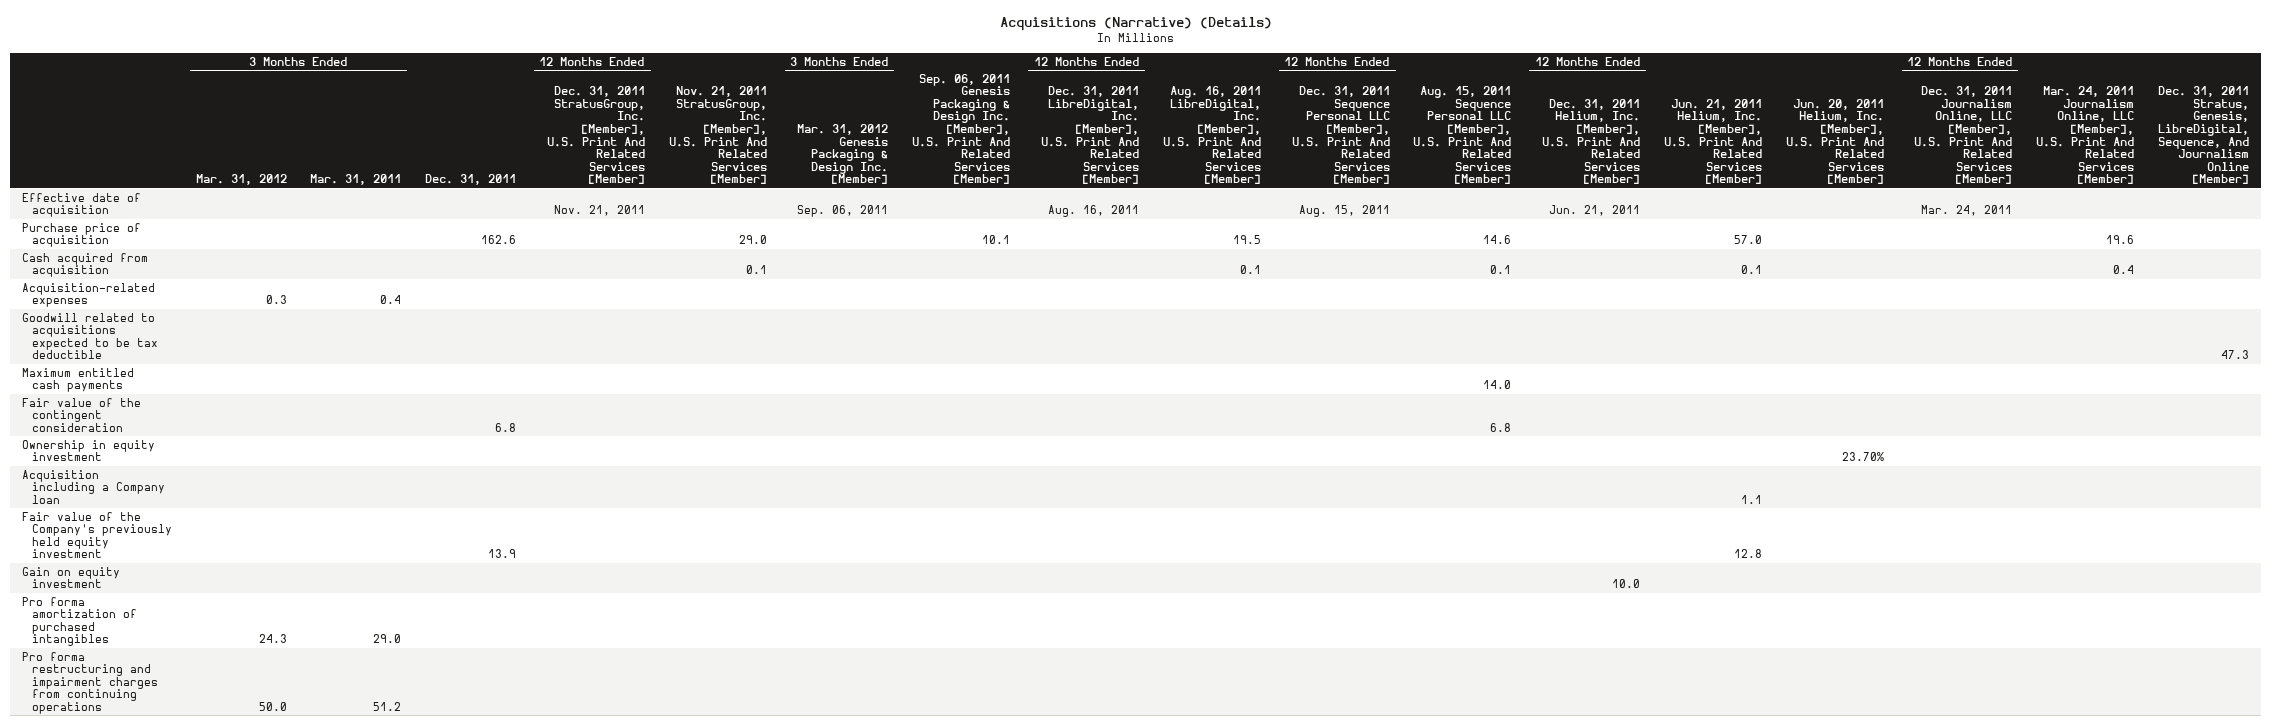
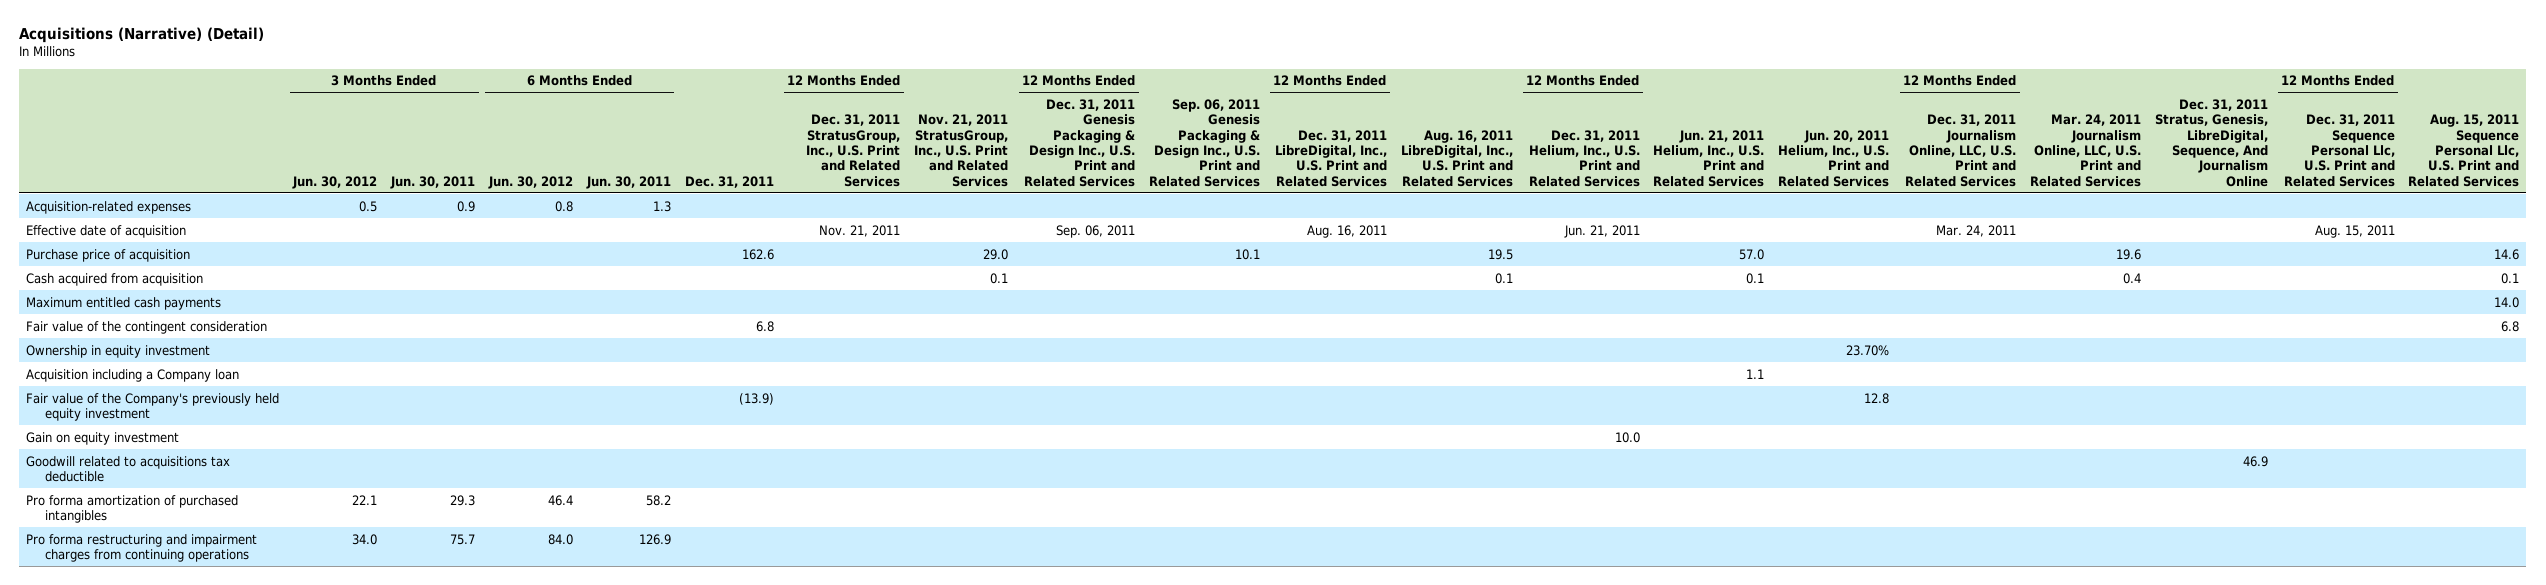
- Acquisitions (Narrative) (Details)
+ Acquisitions (Narrative) (Detail)
- | 3 Months Ended Mar. 31, 2012 | 3 Months Ended Mar. 31, 2011 | Dec. 31, 2011 | 12 Months Ended Dec. 31, 2011 StratusGroup, Inc. [Member], U.S. Print And Related Services [Member] | Nov. 21, 2011 StratusGroup, Inc. [Member], U.S. Print And Related Services [Member] | 3 Months Ended Mar. 31, 2012 Genesis Packaging & Design Inc. [Member] | Sep. 06, 2011 Genesis Packaging & Design Inc. [Member], U.S. Print And Related Services [Member] | 12 Months Ended Dec. 31, 2011 LibreDigital, Inc. [Member], U.S. Print And Related Services [Member] | Aug. 16, 2011 LibreDigital, Inc. [Member], U.S. Print And Related Services [Member] | 12 Months Ended Dec. 31, 2011 Sequence Personal LLC [Member], U.S. Print And Related Services [Member] | Aug. 15, 2011 Sequence Personal LLC [Member], U.S. Print And Related Services [Member] | 12 Months Ended Dec. 31, 2011 Helium, Inc. [Member], U.S. Print And Related Services [Member] | Jun. 21, 2011 Helium, Inc. [Member], U.S. Print And Related Services [Member] | Jun. 20, 2011 Helium, Inc. [Member], U.S. Print And Related Services [Member] | 12 Months Ended Dec. 31, 2011 Journalism Online, LLC [Member], U.S. Print And Related Services [Member] | Mar. 24, 2011 Journalism Online, LLC [Member], U.S. Print And Related Services [Member] | Dec. 31, 2011 Stratus, Genesis, LibreDigital, Sequence, And Journalism Online [Member]
+ | 3 Months Ended Jun. 30, 2012 | 3 Months Ended Jun. 30, 2011 | 6 Months Ended Jun. 30, 2012 | 6 Months Ended Jun. 30, 2011 | Dec. 31, 2011 | 12 Months Ended Dec. 31, 2011 StratusGroup, Inc., U.S. Print and Related Services | Nov. 21, 2011 StratusGroup, Inc., U.S. Print and Related Services | 12 Months Ended Dec. 31, 2011 Genesis Packaging & Design Inc., U.S. Print and Related Services | Sep. 06, 2011 Genesis Packaging & Design Inc., U.S. Print and Related Services | 12 Months Ended Dec. 31, 2011 LibreDigital, Inc., U.S. Print and Related Services | Aug. 16, 2011 LibreDigital, Inc., U.S. Print and Related Services | 12 Months Ended Dec. 31, 2011 Helium, Inc., U.S. Print and Related Services | Jun. 21, 2011 Helium, Inc., U.S. Print and Related Services | Jun. 20, 2011 Helium, Inc., U.S. Print and Related Services | 12 Months Ended Dec. 31, 2011 Journalism Online, LLC, U.S. Print and Related Services | Mar. 24, 2011 Journalism Online, LLC, U.S. Print and Related Services | Dec. 31, 2011 Stratus, Genesis, LibreDigital, Sequence, And Journalism Online | 12 Months Ended Dec. 31, 2011 Sequence Personal Llc, U.S. Print and Related Services | Aug. 15, 2011 Sequence Personal Llc, U.S. Print and Related Services
moved up: Acquisition-related expenses | 0.5 | 0.9 | 0.8 | 1.3 | | | | | | | | | | | | | | |
- Goodwill related to acquisitions expected to be tax deductible | | | | | | | | | | | | | | | | | 47.3
- Fair value of the Company's previously held equity investment | | | 13.9 | | | | | | | | | | 12.8 | | | |
+ Fair value of the Company's previously held equity investment | | | | | (13.9) | | | | | | | | | 12.8 | | | | |
+ Goodwill related to acquisitions tax deductible | | | | | | | | | | | | | | | | | 46.9 | |

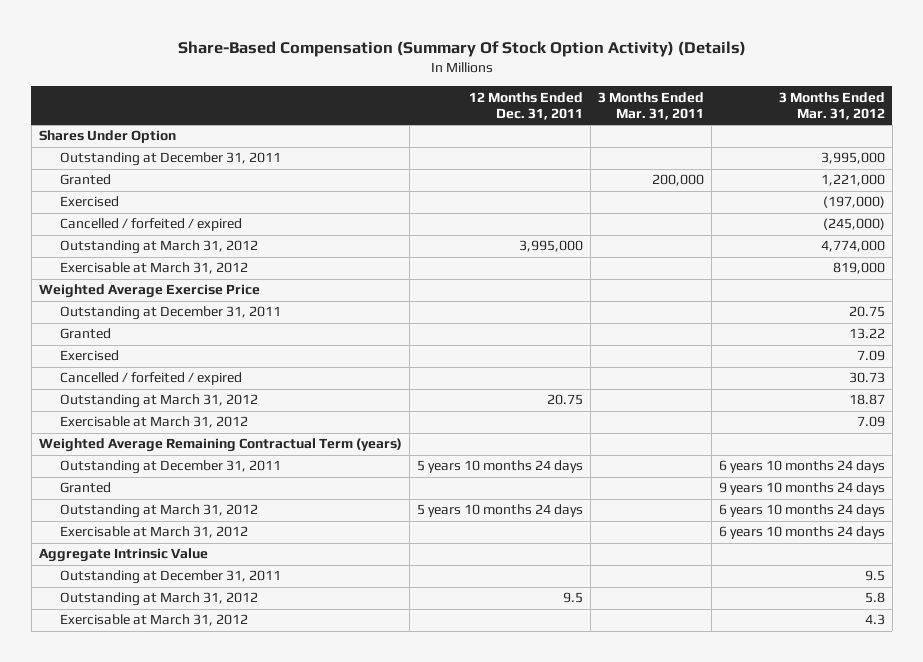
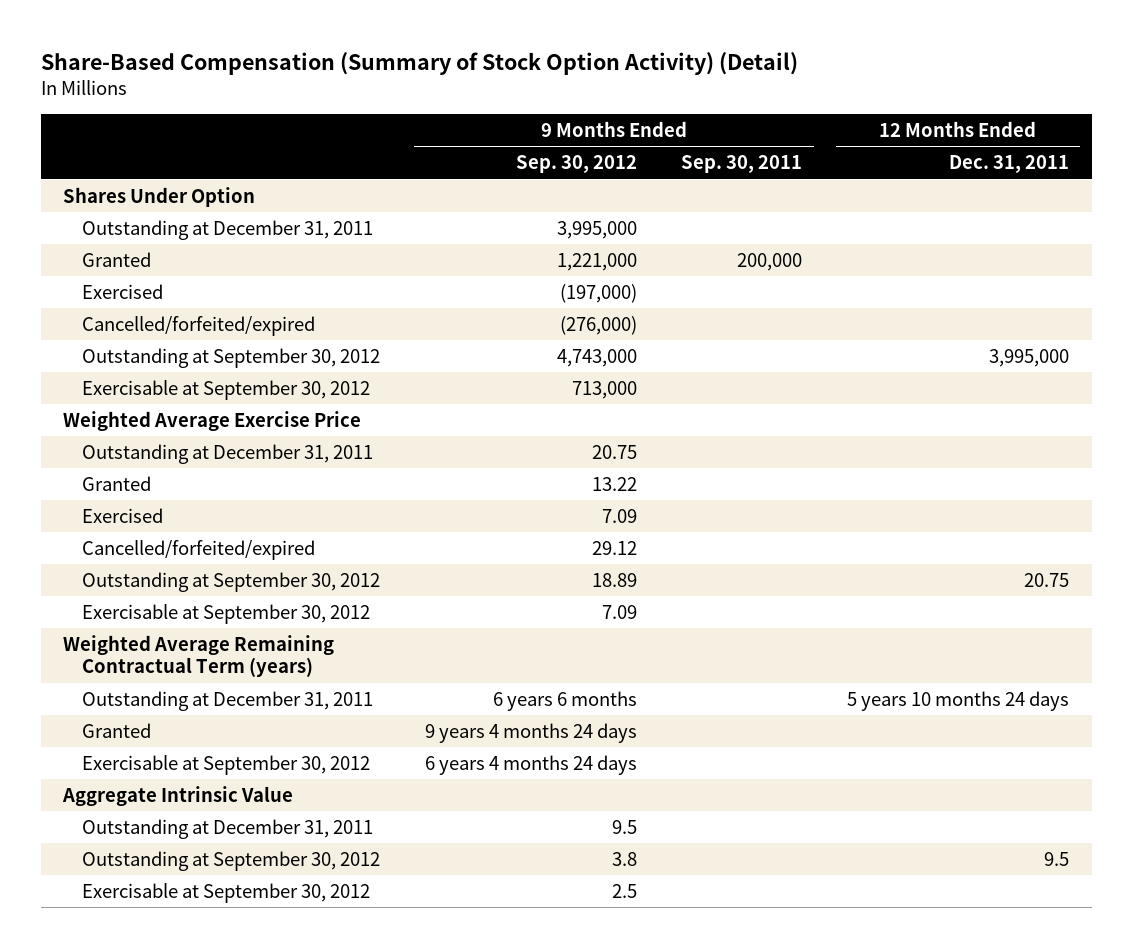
- Share-Based Compensation (Summary Of Stock Option Activity) (Details)
+ Share-Based Compensation (Summary of Stock Option Activity) (Detail)
- | 12 Months Ended Dec. 31, 2011 | 3 Months Ended Mar. 31, 2011 | 3 Months Ended Mar. 31, 2012
+ | 9 Months Ended Sep. 30, 2012 | 9 Months Ended Sep. 30, 2011 | 12 Months Ended Dec. 31, 2011
- Cancelled / forfeited / expired | | | (245,000)
- Outstanding at March 31, 2012 | 3,995,000 | | 4,774,000
- Exercisable at March 31, 2012 | | | 819,000
+ Cancelled/forfeited/expired | (276,000) | |
+ Outstanding at September 30, 2012 | 4,743,000 | | 3,995,000
+ Exercisable at September 30, 2012 | 713,000 | |
- Cancelled / forfeited / expired | | | 30.73
- Outstanding at March 31, 2012 | 20.75 | | 18.87
- Exercisable at March 31, 2012 | | | 7.09
+ Cancelled/forfeited/expired | 29.12 | |
+ Outstanding at September 30, 2012 | 18.89 | | 20.75
+ Exercisable at September 30, 2012 | 7.09 | |
- Outstanding at March 31, 2012 | 5 years 10 months 24 days | | 6 years 10 months 24 days
- Exercisable at March 31, 2012 | | | 6 years 10 months 24 days
+ Exercisable at September 30, 2012 | 6 years 4 months 24 days | |
- Outstanding at March 31, 2012 | 9.5 | | 5.8
- Exercisable at March 31, 2012 | | | 4.3
+ Outstanding at September 30, 2012 | 3.8 | | 9.5
+ Exercisable at September 30, 2012 | 2.5 | |

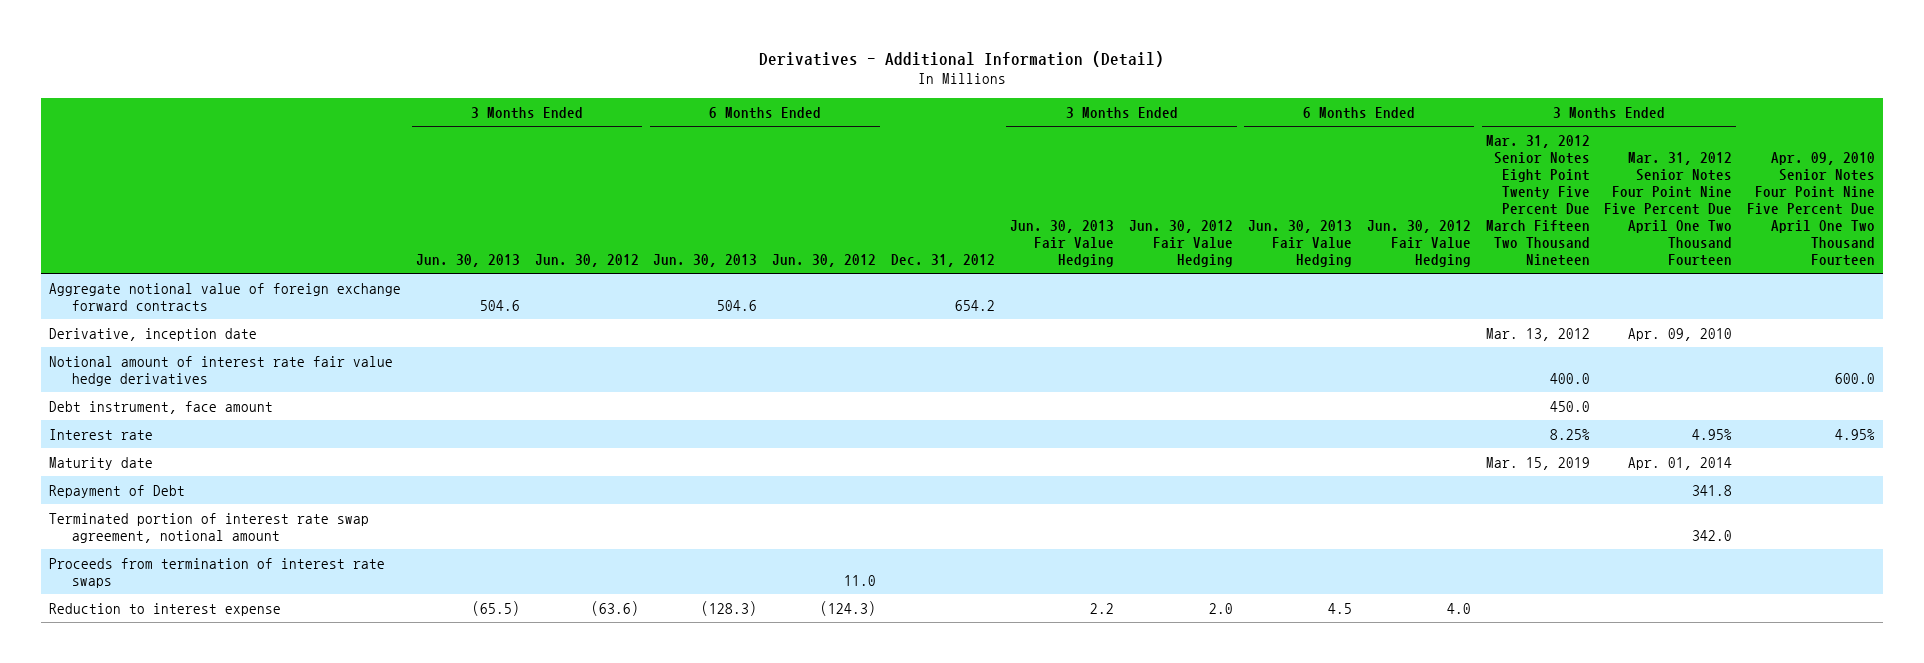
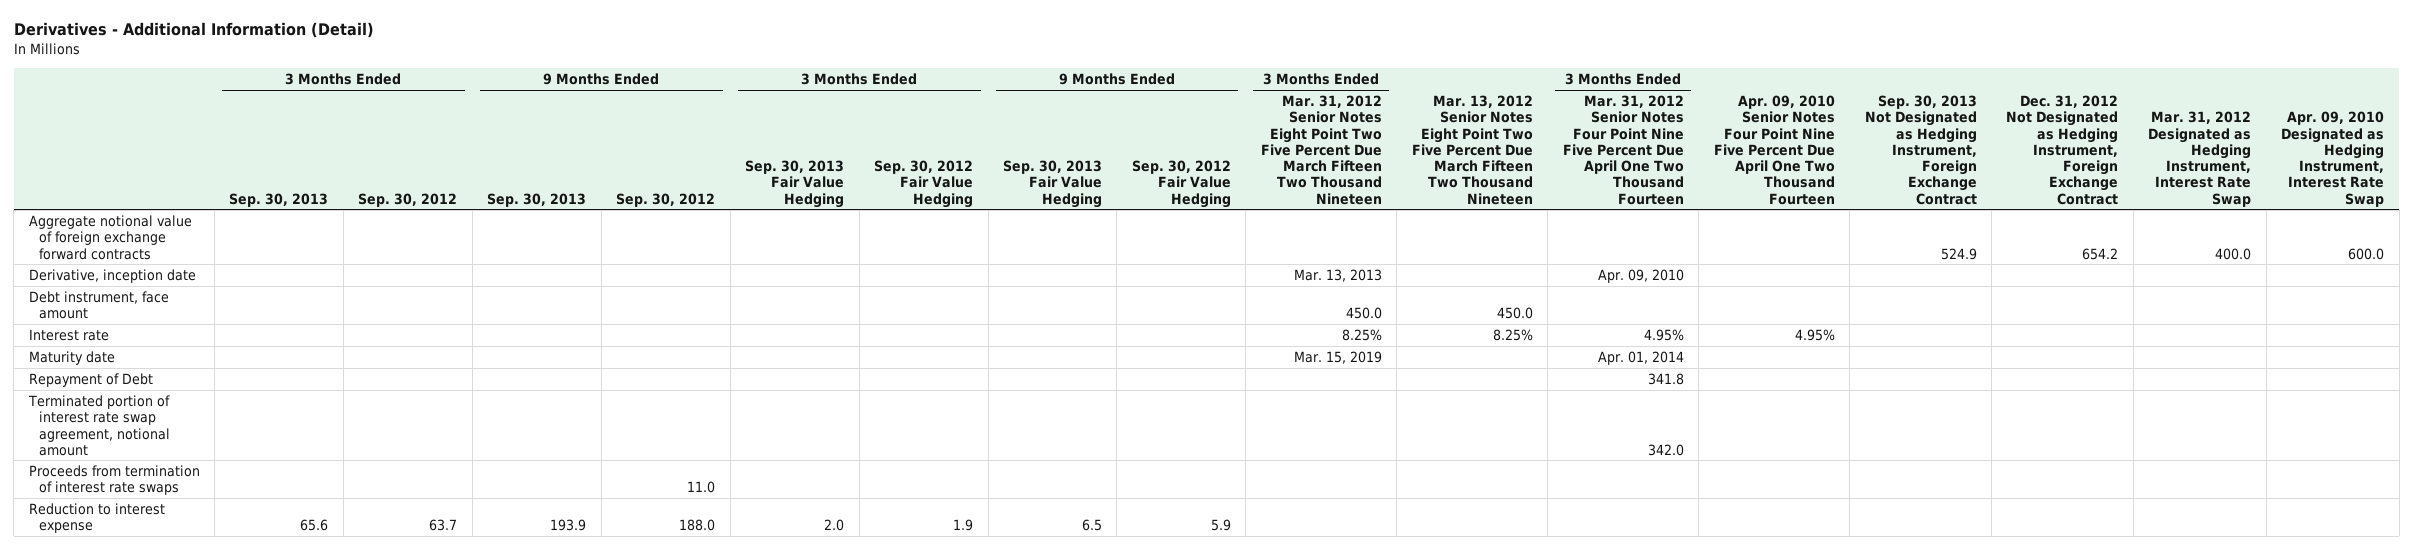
- | 3 Months Ended Jun. 30, 2013 | 3 Months Ended Jun. 30, 2012 | 6 Months Ended Jun. 30, 2013 | 6 Months Ended Jun. 30, 2012 | Dec. 31, 2012 | 3 Months Ended Jun. 30, 2013 Fair Value Hedging | 3 Months Ended Jun. 30, 2012 Fair Value Hedging | 6 Months Ended Jun. 30, 2013 Fair Value Hedging | 6 Months Ended Jun. 30, 2012 Fair Value Hedging | 3 Months Ended Mar. 31, 2012 Senior Notes Eight Point Twenty Five Percent Due March Fifteen Two Thousand Nineteen | 3 Months Ended Mar. 31, 2012 Senior Notes Four Point Nine Five Percent Due April One Two Thousand Fourteen | Apr. 09, 2010 Senior Notes Four Point Nine Five Percent Due April One Two Thousand Fourteen
+ | 3 Months Ended Sep. 30, 2013 | 3 Months Ended Sep. 30, 2012 | 9 Months Ended Sep. 30, 2013 | 9 Months Ended Sep. 30, 2012 | 3 Months Ended Sep. 30, 2013 Fair Value Hedging | 3 Months Ended Sep. 30, 2012 Fair Value Hedging | 9 Months Ended Sep. 30, 2013 Fair Value Hedging | 9 Months Ended Sep. 30, 2012 Fair Value Hedging | 3 Months Ended Mar. 31, 2012 Senior Notes Eight Point Two Five Percent Due March Fifteen Two Thousand Nineteen | Mar. 13, 2012 Senior Notes Eight Point Two Five Percent Due March Fifteen Two Thousand Nineteen | 3 Months Ended Mar. 31, 2012 Senior Notes Four Point Nine Five Percent Due April One Two Thousand Fourteen | Apr. 09, 2010 Senior Notes Four Point Nine Five Percent Due April One Two Thousand Fourteen | Sep. 30, 2013 Not Designated as Hedging Instrument, Foreign Exchange Contract | Dec. 31, 2012 Not Designated as Hedging Instrument, Foreign Exchange Contract | Mar. 31, 2012 Designated as Hedging Instrument, Interest Rate Swap | Apr. 09, 2010 Designated as Hedging Instrument, Interest Rate Swap
- Notional amount of interest rate fair value hedge derivatives | | | | | | | | | | 400.0 | | 600.0

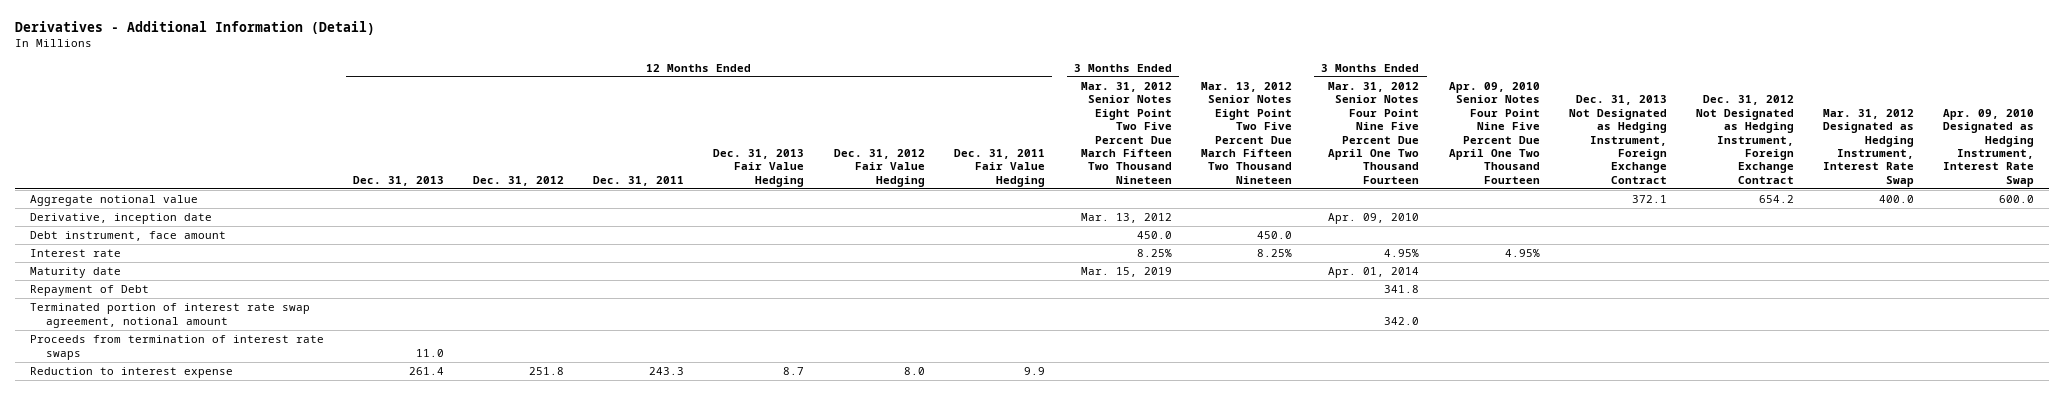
- | 3 Months Ended Sep. 30, 2013 | 3 Months Ended Sep. 30, 2012 | 9 Months Ended Sep. 30, 2013 | 9 Months Ended Sep. 30, 2012 | 3 Months Ended Sep. 30, 2013 Fair Value Hedging | 3 Months Ended Sep. 30, 2012 Fair Value Hedging | 9 Months Ended Sep. 30, 2013 Fair Value Hedging | 9 Months Ended Sep. 30, 2012 Fair Value Hedging | 3 Months Ended Mar. 31, 2012 Senior Notes Eight Point Two Five Percent Due March Fifteen Two Thousand Nineteen | Mar. 13, 2012 Senior Notes Eight Point Two Five Percent Due March Fifteen Two Thousand Nineteen | 3 Months Ended Mar. 31, 2012 Senior Notes Four Point Nine Five Percent Due April One Two Thousand Fourteen | Apr. 09, 2010 Senior Notes Four Point Nine Five Percent Due April One Two Thousand Fourteen | Sep. 30, 2013 Not Designated as Hedging Instrument, Foreign Exchange Contract | Dec. 31, 2012 Not Designated as Hedging Instrument, Foreign Exchange Contract | Mar. 31, 2012 Designated as Hedging Instrument, Interest Rate Swap | Apr. 09, 2010 Designated as Hedging Instrument, Interest Rate Swap
+ | 12 Months Ended Dec. 31, 2013 | 12 Months Ended Dec. 31, 2012 | 12 Months Ended Dec. 31, 2011 | 12 Months Ended Dec. 31, 2013 Fair Value Hedging | 12 Months Ended Dec. 31, 2012 Fair Value Hedging | 12 Months Ended Dec. 31, 2011 Fair Value Hedging | 3 Months Ended Mar. 31, 2012 Senior Notes Eight Point Two Five Percent Due March Fifteen Two Thousand Nineteen | Mar. 13, 2012 Senior Notes Eight Point Two Five Percent Due March Fifteen Two Thousand Nineteen | 3 Months Ended Mar. 31, 2012 Senior Notes Four Point Nine Five Percent Due April One Two Thousand Fourteen | Apr. 09, 2010 Senior Notes Four Point Nine Five Percent Due April One Two Thousand Fourteen | Dec. 31, 2013 Not Designated as Hedging Instrument, Foreign Exchange Contract | Dec. 31, 2012 Not Designated as Hedging Instrument, Foreign Exchange Contract | Mar. 31, 2012 Designated as Hedging Instrument, Interest Rate Swap | Apr. 09, 2010 Designated as Hedging Instrument, Interest Rate Swap
- Aggregate notional value of foreign exchange forward contracts | | | | | | | | | | | | | 524.9 | 654.2 | 400.0 | 600.0
- Derivative, inception date | | | | | | | | | Mar. 13, 2013 | | Apr. 09, 2010 | | | | |
+ Aggregate notional value | | | | | | | | | | | 372.1 | 654.2 | 400.0 | 600.0
+ Derivative, inception date | | | | | | | Mar. 13, 2012 | | Apr. 09, 2010 | | | | |

